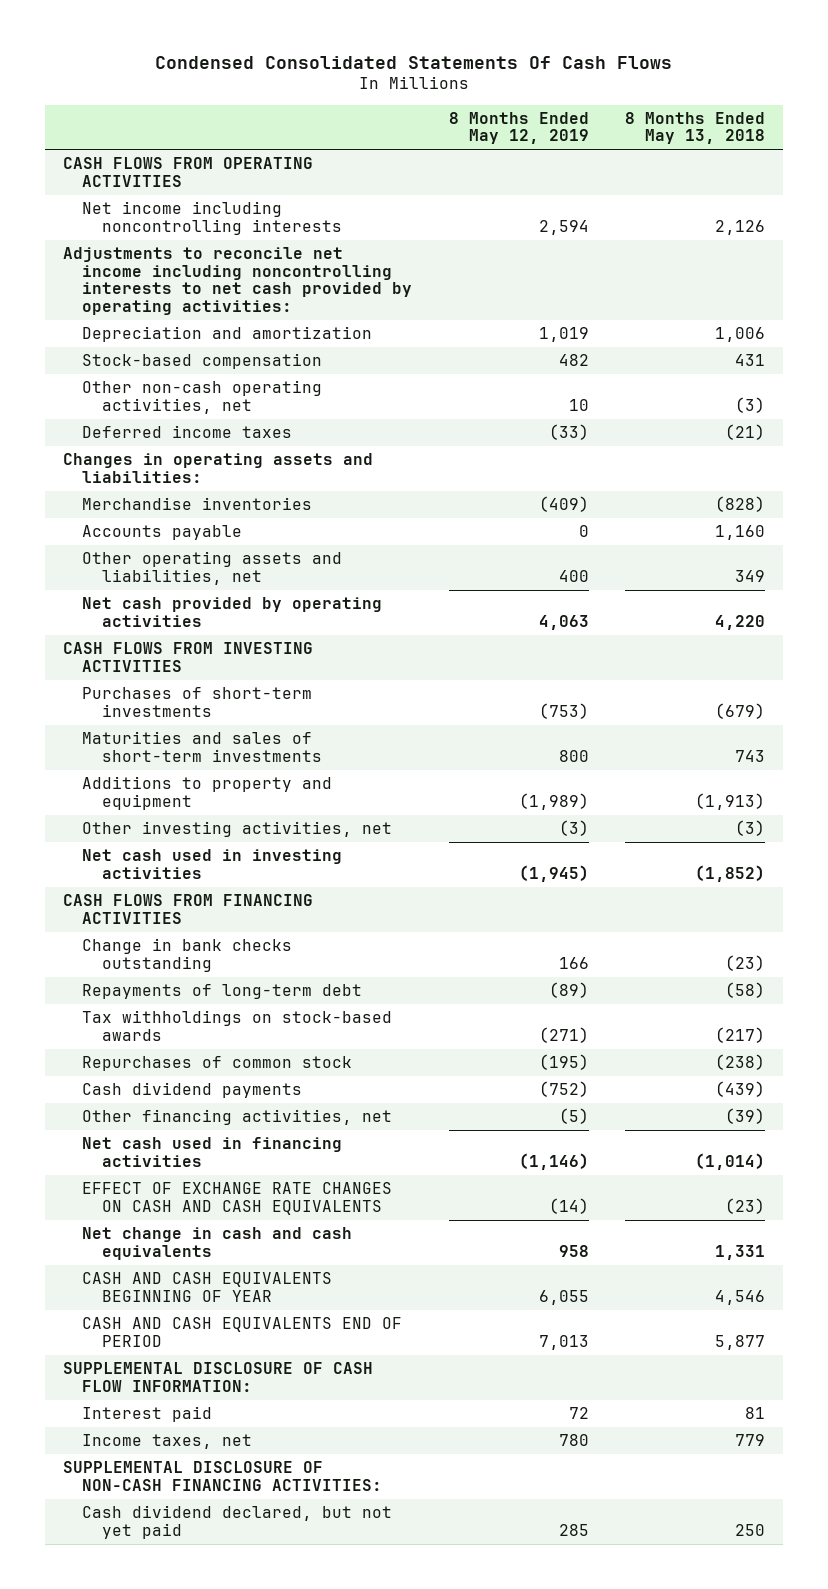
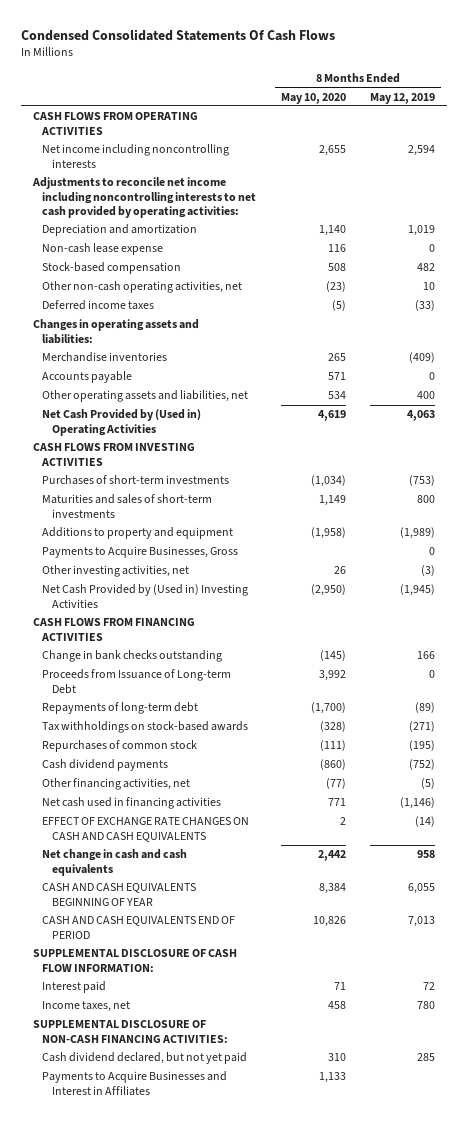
- | 8 Months Ended May 12, 2019 | 8 Months Ended May 13, 2018
+ | 8 Months Ended May 10, 2020 | 8 Months Ended May 12, 2019
+ Non-cash lease expense | 116 | 0
- Net cash provided by operating activities | 4,063 | 4,220
+ Net Cash Provided by (Used in) Operating Activities | 4,619 | 4,063
+ Payments to Acquire Businesses, Gross | | 0
- Net cash used in investing activities | (1,945) | (1,852)
+ Net Cash Provided by (Used in) Investing Activities | (2,950) | (1,945)
+ Proceeds from Issuance of Long-term Debt | 3,992 | 0
+ Payments to Acquire Businesses and Interest in Affiliates | 1,133 |

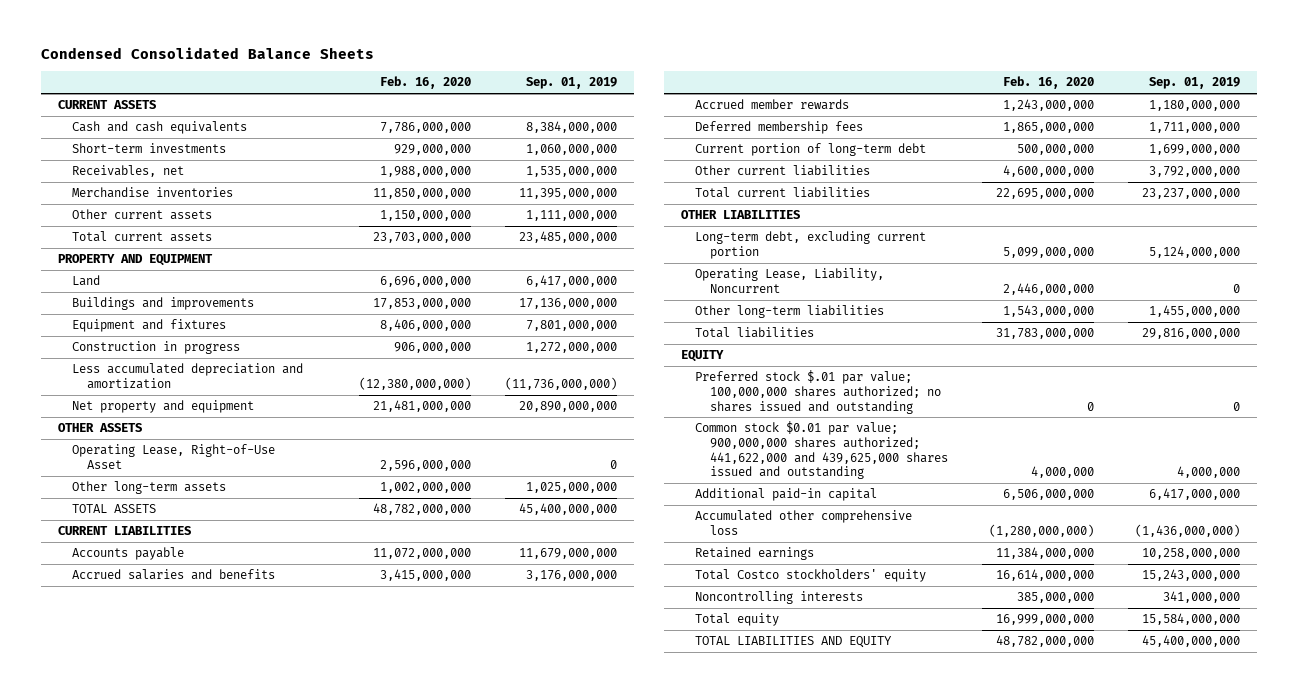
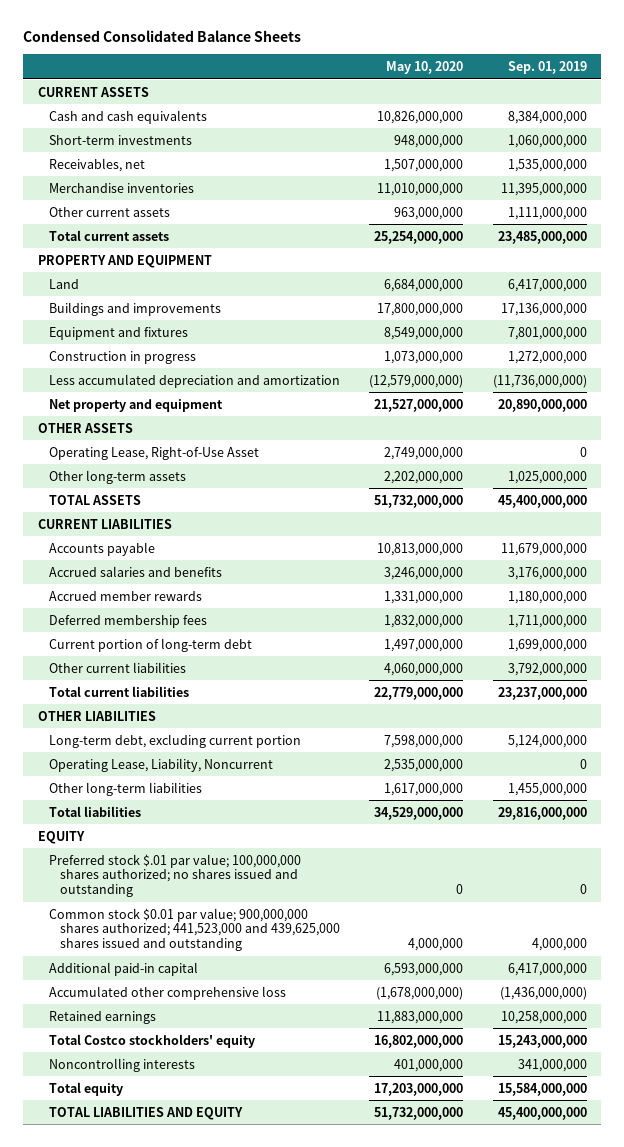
- | Feb. 16, 2020 | Sep. 01, 2019
+ | May 10, 2020 | Sep. 01, 2019
- Common stock $0.01 par value; 900,000,000 shares authorized; 441,622,000 and 439,625,000 shares issued and outstanding | 4,000,000 | 4,000,000
+ Common stock $0.01 par value; 900,000,000 shares authorized; 441,523,000 and 439,625,000 shares issued and outstanding | 4,000,000 | 4,000,000

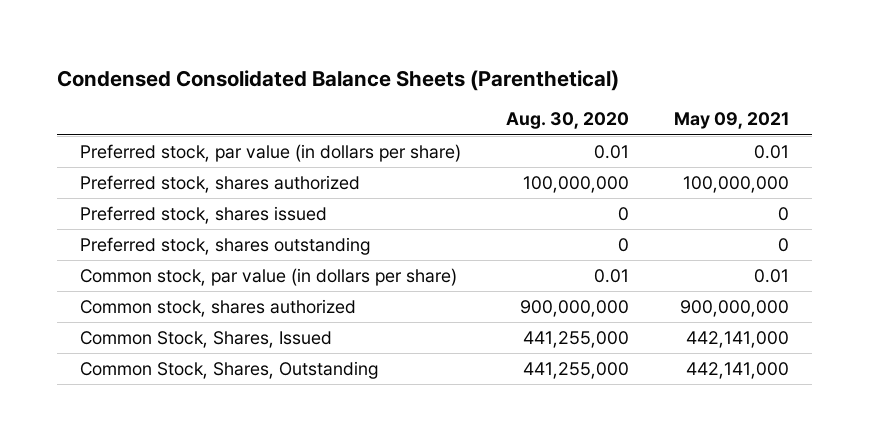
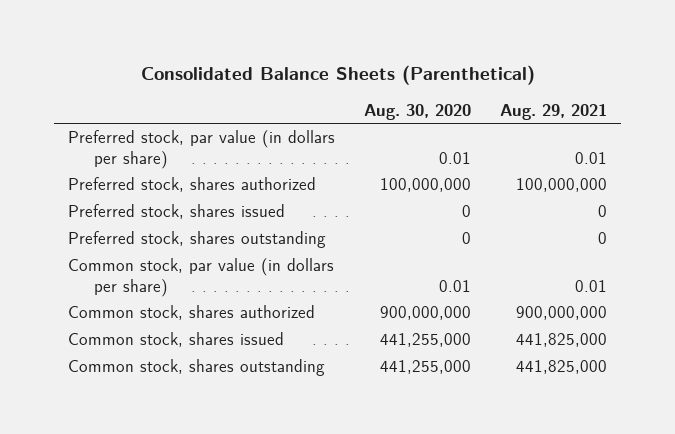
- Condensed Consolidated Balance Sheets (Parenthetical)
+ Consolidated Balance Sheets (Parenthetical)
- | Aug. 30, 2020 | May 09, 2021
+ | Aug. 30, 2020 | Aug. 29, 2021
- Common Stock, Shares, Issued | 441,255,000 | 442,141,000
- Common Stock, Shares, Outstanding | 441,255,000 | 442,141,000
+ Common stock, shares issued | 441,255,000 | 441,825,000
+ Common stock, shares outstanding | 441,255,000 | 441,825,000

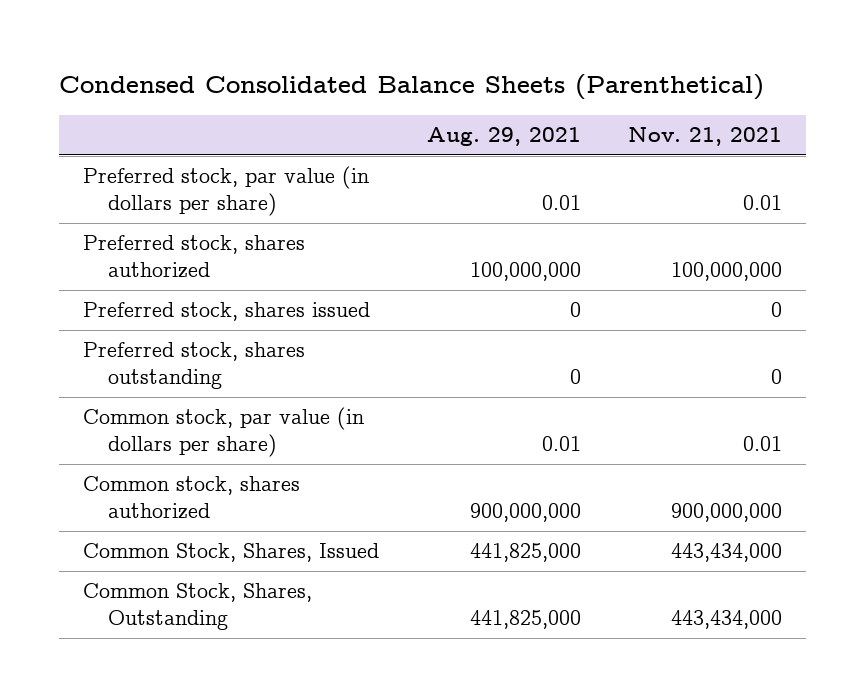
- Consolidated Balance Sheets (Parenthetical)
+ Condensed Consolidated Balance Sheets (Parenthetical)
- | Aug. 30, 2020 | Aug. 29, 2021
+ | Aug. 29, 2021 | Nov. 21, 2021
- Common stock, shares issued | 441,255,000 | 441,825,000
- Common stock, shares outstanding | 441,255,000 | 441,825,000
+ Common Stock, Shares, Issued | 441,825,000 | 443,434,000
+ Common Stock, Shares, Outstanding | 441,825,000 | 443,434,000

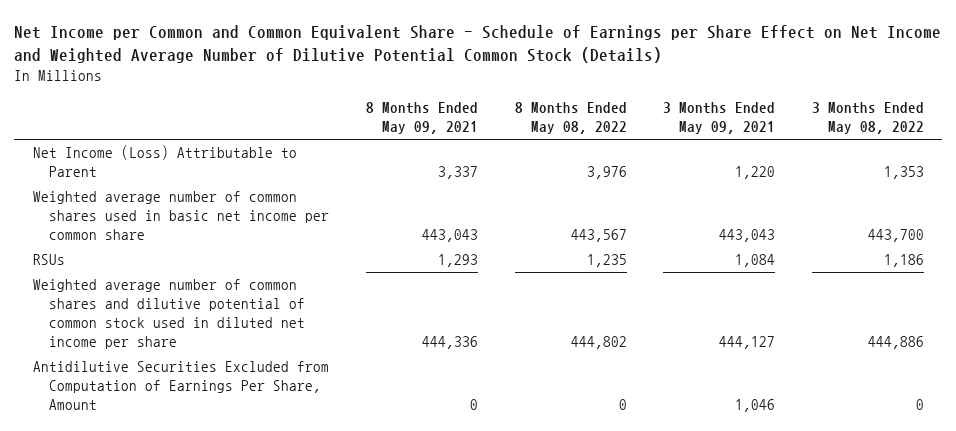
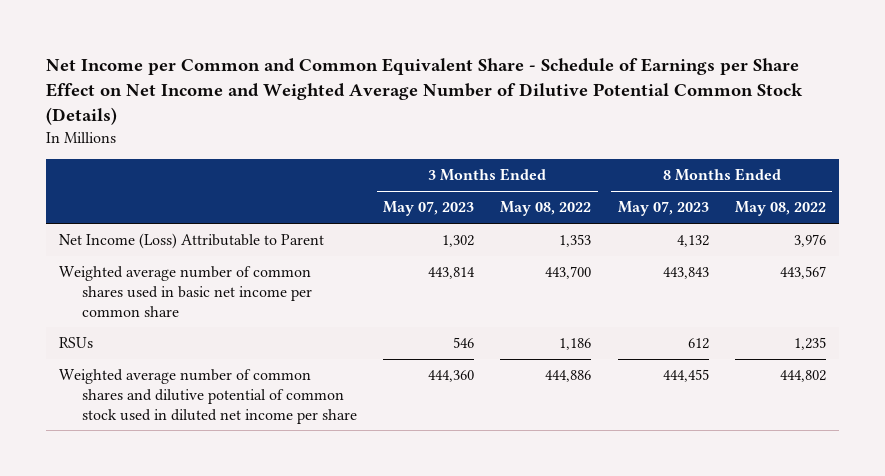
- | 8 Months Ended May 09, 2021 | 8 Months Ended May 08, 2022 | 3 Months Ended May 09, 2021 | 3 Months Ended May 08, 2022
+ | 3 Months Ended May 07, 2023 | 3 Months Ended May 08, 2022 | 8 Months Ended May 07, 2023 | 8 Months Ended May 08, 2022
- Antidilutive Securities Excluded from Computation of Earnings Per Share, Amount | 0 | 0 | 1,046 | 0

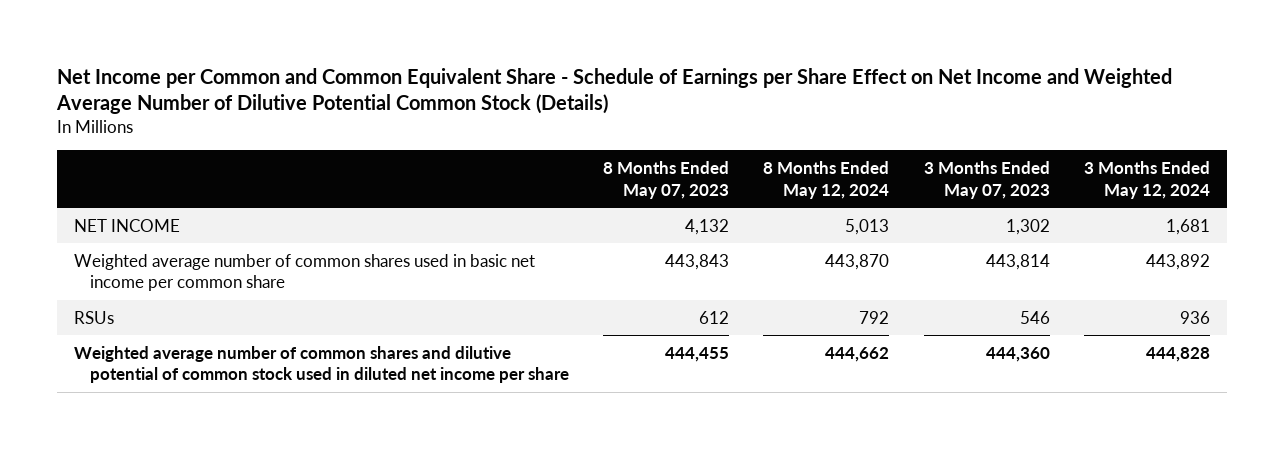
- | 3 Months Ended May 07, 2023 | 3 Months Ended May 08, 2022 | 8 Months Ended May 07, 2023 | 8 Months Ended May 08, 2022
+ | 8 Months Ended May 07, 2023 | 8 Months Ended May 12, 2024 | 3 Months Ended May 07, 2023 | 3 Months Ended May 12, 2024
- Net Income (Loss) Attributable to Parent | 1,302 | 1,353 | 4,132 | 3,976
+ NET INCOME | 4,132 | 5,013 | 1,302 | 1,681

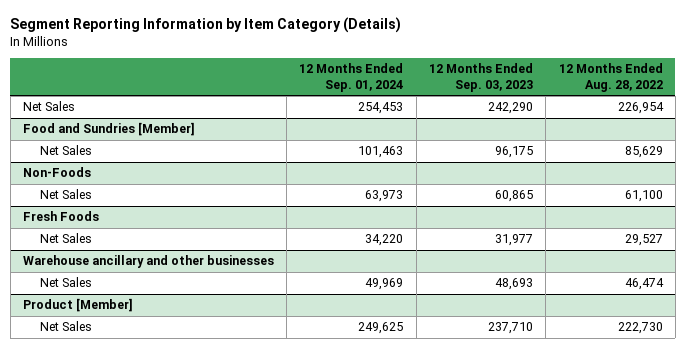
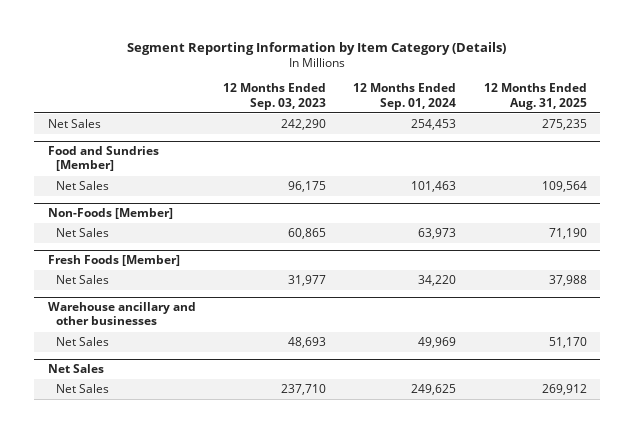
- | 12 Months Ended Sep. 01, 2024 | 12 Months Ended Sep. 03, 2023 | 12 Months Ended Aug. 28, 2022
+ | 12 Months Ended Sep. 03, 2023 | 12 Months Ended Sep. 01, 2024 | 12 Months Ended Aug. 31, 2025
- Non-Foods
+ Non-Foods [Member]
- Fresh Foods
+ Fresh Foods [Member]
- Product [Member]
+ Net Sales

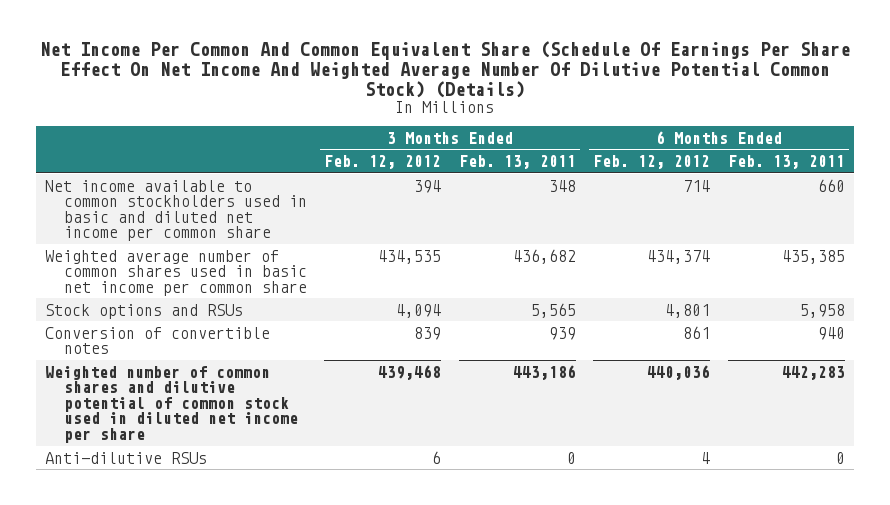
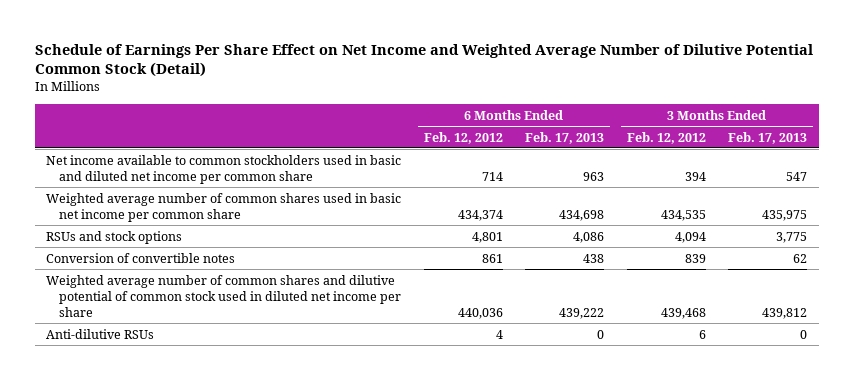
- Net Income Per Common And Common Equivalent Share (Schedule Of Earnings Per Share Effect On Net Income And Weighted Average Number Of Dilutive Potential Common Stock) (Details)
+ Schedule of Earnings Per Share Effect on Net Income and Weighted Average Number of Dilutive Potential Common Stock (Detail)
- | 3 Months Ended Feb. 12, 2012 | 3 Months Ended Feb. 13, 2011 | 6 Months Ended Feb. 12, 2012 | 6 Months Ended Feb. 13, 2011
+ | 6 Months Ended Feb. 12, 2012 | 6 Months Ended Feb. 17, 2013 | 3 Months Ended Feb. 12, 2012 | 3 Months Ended Feb. 17, 2013
- Stock options and RSUs | 4,094 | 5,565 | 4,801 | 5,958
+ RSUs and stock options | 4,801 | 4,086 | 4,094 | 3,775
- Weighted number of common shares and dilutive potential of common stock used in diluted net income per share | 439,468 | 443,186 | 440,036 | 442,283
+ Weighted average number of common shares and dilutive potential of common stock used in diluted net income per share | 440,036 | 439,222 | 439,468 | 439,812

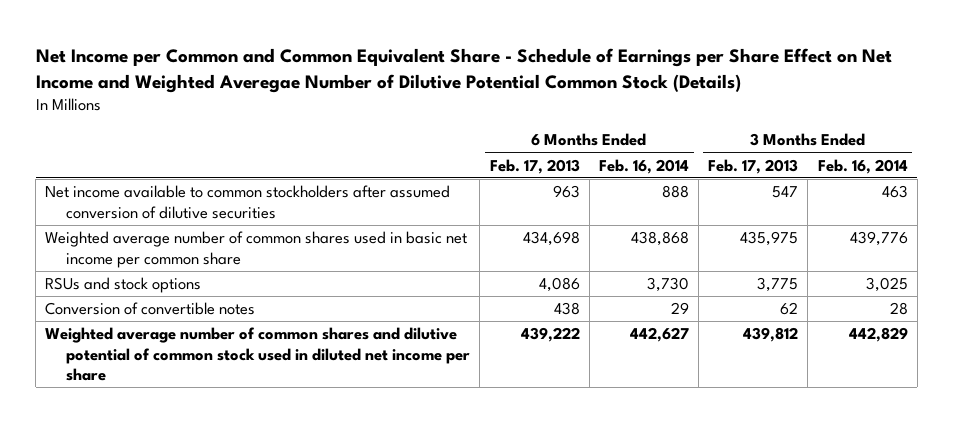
- Schedule of Earnings Per Share Effect on Net Income and Weighted Average Number of Dilutive Potential Common Stock (Detail)
+ Net Income per Common and Common Equivalent Share - Schedule of Earnings per Share Effect on Net Income and Weighted Averegae Number of Dilutive Potential Common Stock (Details)
- | 6 Months Ended Feb. 12, 2012 | 6 Months Ended Feb. 17, 2013 | 3 Months Ended Feb. 12, 2012 | 3 Months Ended Feb. 17, 2013
+ | 6 Months Ended Feb. 17, 2013 | 6 Months Ended Feb. 16, 2014 | 3 Months Ended Feb. 17, 2013 | 3 Months Ended Feb. 16, 2014
- Net income available to common stockholders used in basic and diluted net income per common share | 714 | 963 | 394 | 547
+ Net income available to common stockholders after assumed conversion of dilutive securities | 963 | 888 | 547 | 463
- Anti-dilutive RSUs | 4 | 0 | 6 | 0

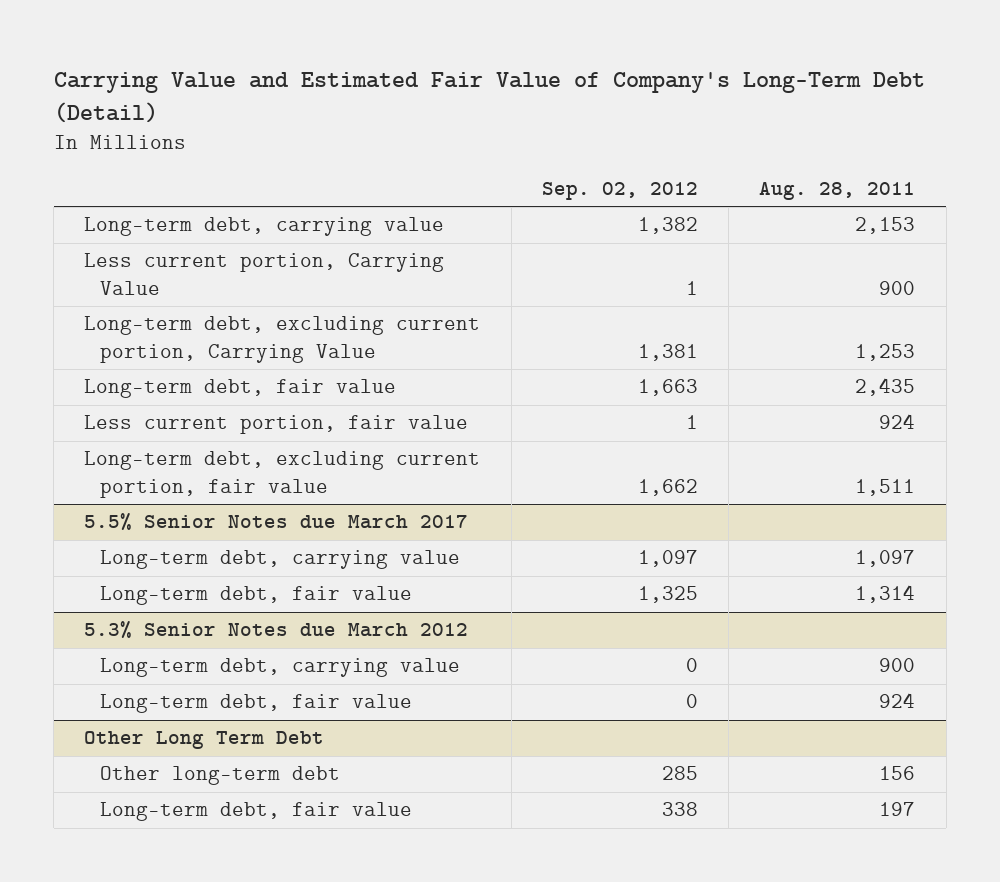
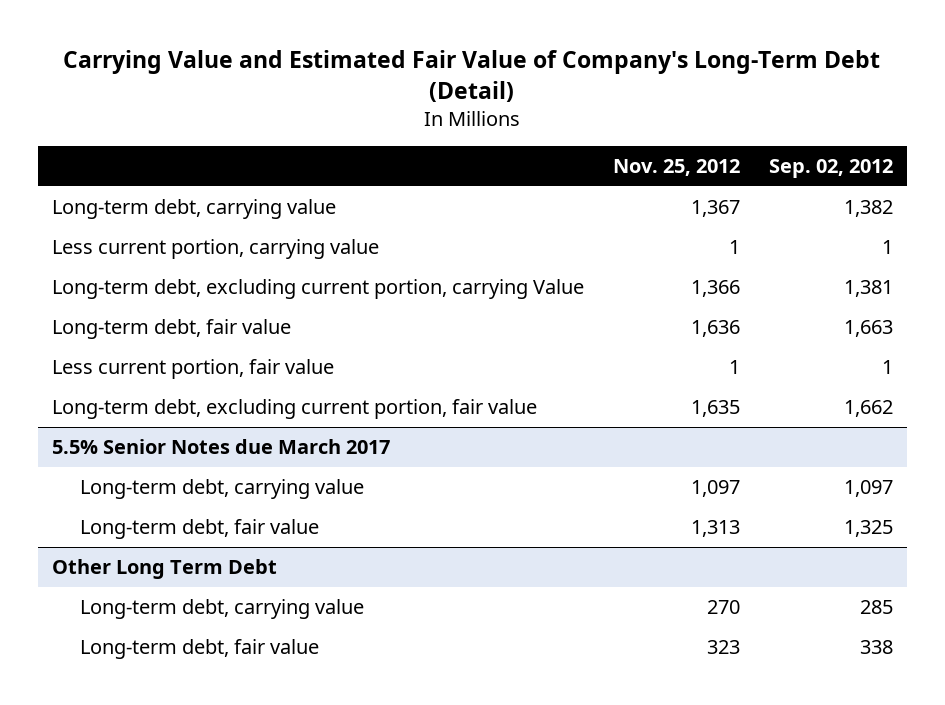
- | Sep. 02, 2012 | Aug. 28, 2011
+ | Nov. 25, 2012 | Sep. 02, 2012
- Less current portion, Carrying Value | 1 | 900
- Long-term debt, excluding current portion, Carrying Value | 1,381 | 1,253
+ Less current portion, carrying value | 1 | 1
+ Long-term debt, excluding current portion, carrying Value | 1,366 | 1,381
- 5.3% Senior Notes due March 2012
- Long-term debt, carrying value | 0 | 900
- Long-term debt, fair value | 0 | 924
@ Other Long Term Debt
- Other long-term debt | 285 | 156
+ Long-term debt, carrying value | 270 | 285

